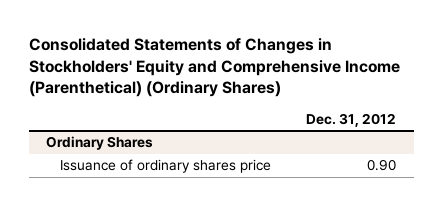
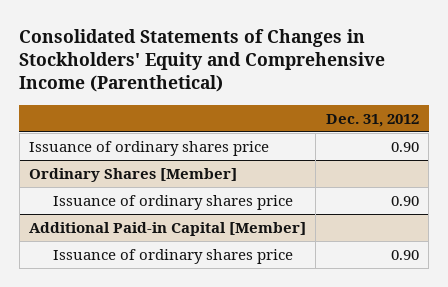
- Consolidated Statements of Changes in Stockholders' Equity and Comprehensive Income (Parenthetical) (Ordinary Shares)
+ Consolidated Statements of Changes in Stockholders' Equity and Comprehensive Income (Parenthetical)
- Ordinary Shares
+ Ordinary Shares [Member]
+ Issuance of ordinary shares price | 0.90
+ Additional Paid-in Capital [Member]
+ Issuance of ordinary shares price | 0.90

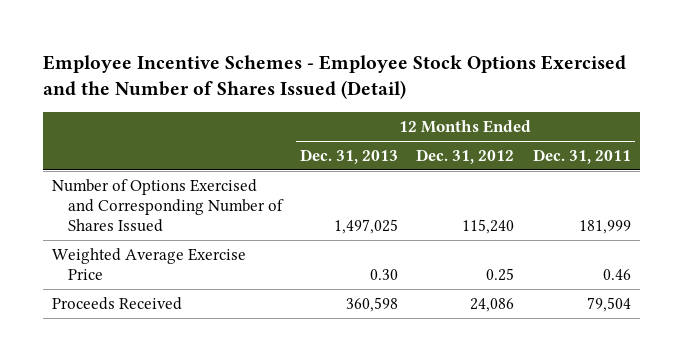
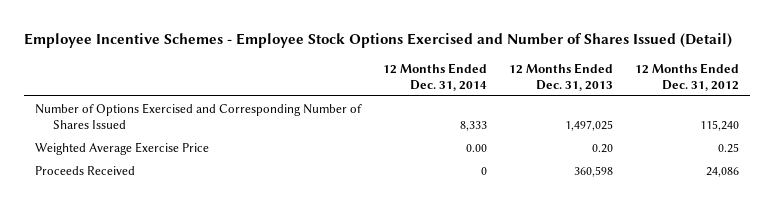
- Employee Incentive Schemes - Employee Stock Options Exercised and the Number of Shares Issued (Detail)
+ Employee Incentive Schemes - Employee Stock Options Exercised and Number of Shares Issued (Detail)
- | 12 Months Ended Dec. 31, 2013 | 12 Months Ended Dec. 31, 2012 | 12 Months Ended Dec. 31, 2011
+ | 12 Months Ended Dec. 31, 2014 | 12 Months Ended Dec. 31, 2013 | 12 Months Ended Dec. 31, 2012
- Weighted Average Exercise Price | 0.30 | 0.25 | 0.46
+ Weighted Average Exercise Price | 0.00 | 0.20 | 0.25

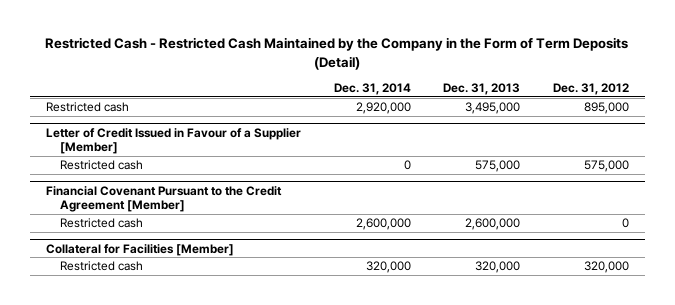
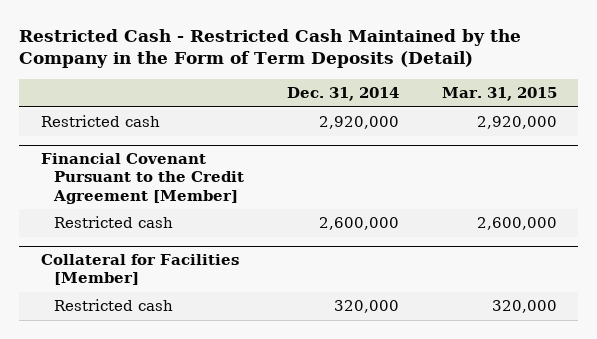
- | Dec. 31, 2014 | Dec. 31, 2013 | Dec. 31, 2012
+ | Dec. 31, 2014 | Mar. 31, 2015
- Letter of Credit Issued in Favour of a Supplier [Member]
- Restricted cash | 0 | 575,000 | 575,000

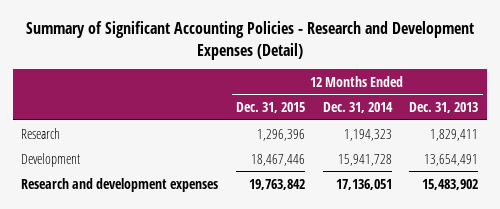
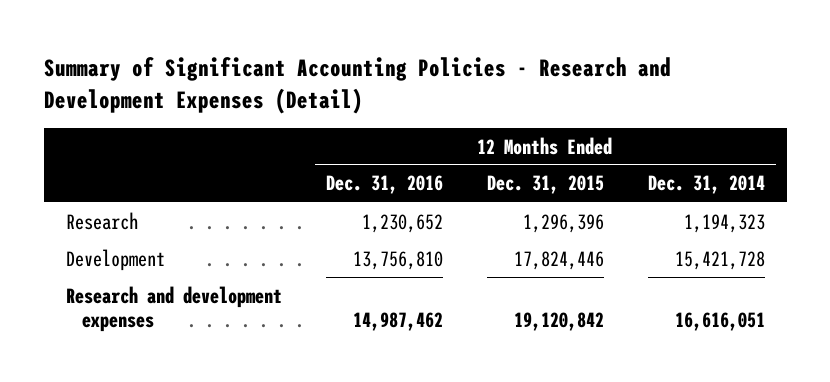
- | 12 Months Ended Dec. 31, 2015 | 12 Months Ended Dec. 31, 2014 | 12 Months Ended Dec. 31, 2013
+ | 12 Months Ended Dec. 31, 2016 | 12 Months Ended Dec. 31, 2015 | 12 Months Ended Dec. 31, 2014
- Development | 18,467,446 | 15,941,728 | 13,654,491
- Research and development expenses | 19,763,842 | 17,136,051 | 15,483,902
+ Development | 13,756,810 | 17,824,446 | 15,421,728
+ Research and development expenses | 14,987,462 | 19,120,842 | 16,616,051

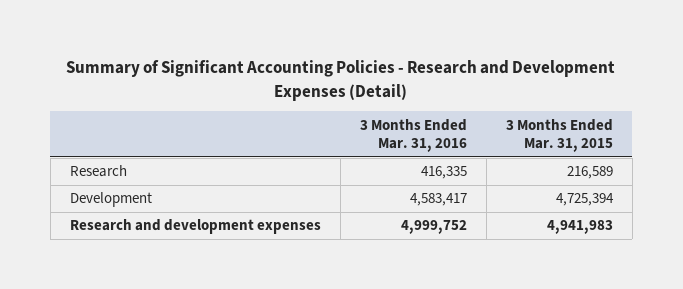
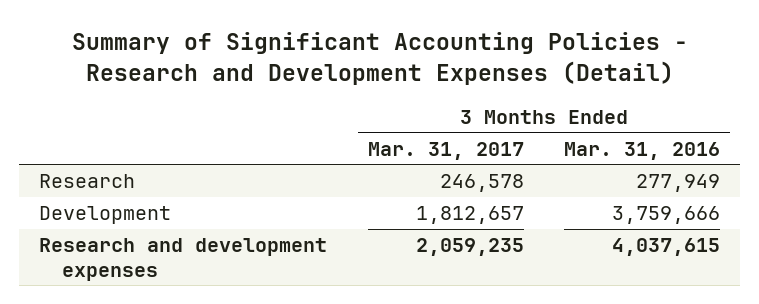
- | 3 Months Ended Mar. 31, 2016 | 3 Months Ended Mar. 31, 2015
+ | 3 Months Ended Mar. 31, 2017 | 3 Months Ended Mar. 31, 2016
- Research | 416,335 | 216,589
- Development | 4,583,417 | 4,725,394
- Research and development expenses | 4,999,752 | 4,941,983
+ Research | 246,578 | 277,949
+ Development | 1,812,657 | 3,759,666
+ Research and development expenses | 2,059,235 | 4,037,615

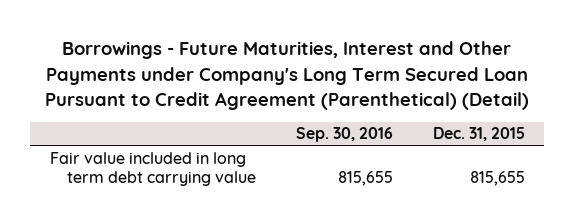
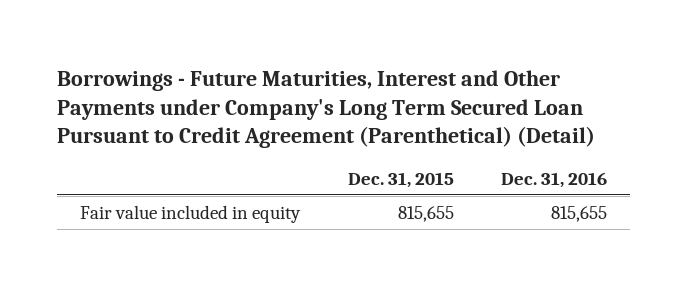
- | Sep. 30, 2016 | Dec. 31, 2015
+ | Dec. 31, 2015 | Dec. 31, 2016
- Fair value included in long term debt carrying value | 815,655 | 815,655
+ Fair value included in equity | 815,655 | 815,655

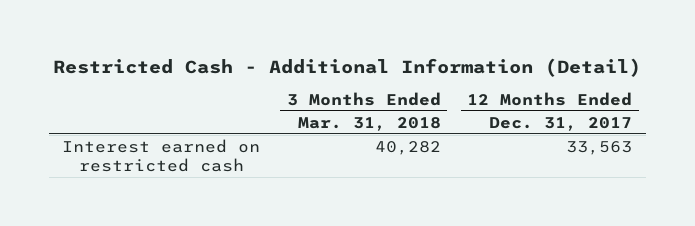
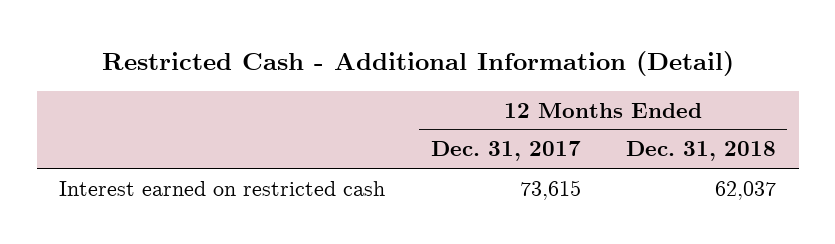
- | 3 Months Ended Mar. 31, 2018 | 12 Months Ended Dec. 31, 2017
+ | 12 Months Ended Dec. 31, 2017 | 12 Months Ended Dec. 31, 2018
- Interest earned on restricted cash | 40,282 | 33,563
+ Interest earned on restricted cash | 73,615 | 62,037

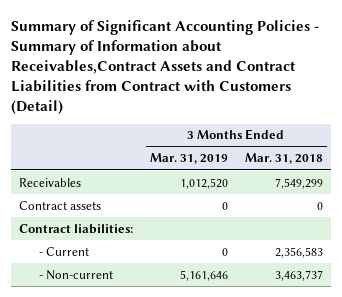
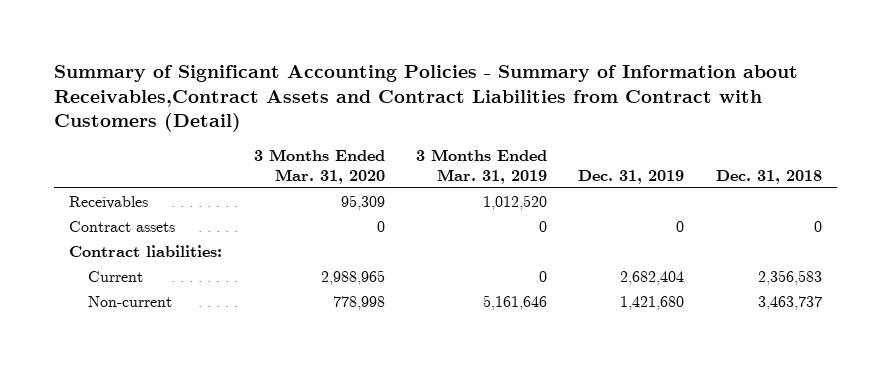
- | 3 Months Ended Mar. 31, 2019 | 3 Months Ended Mar. 31, 2018
+ | 3 Months Ended Mar. 31, 2020 | 3 Months Ended Mar. 31, 2019 | Dec. 31, 2019 | Dec. 31, 2018
- - Current | 0 | 2,356,583
- - Non-current | 5,161,646 | 3,463,737
+ Current | 2,988,965 | 0 | 2,682,404 | 2,356,583
+ Non-current | 778,998 | 5,161,646 | 1,421,680 | 3,463,737

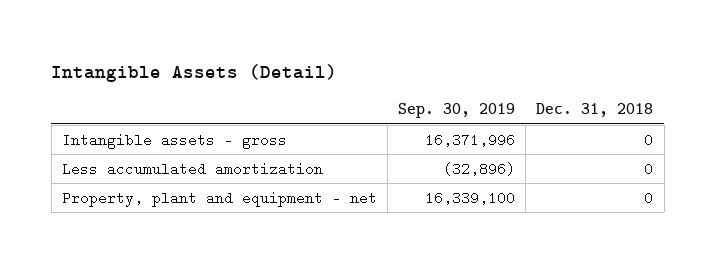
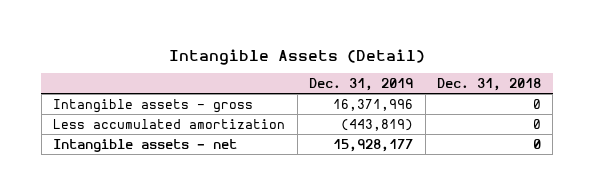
- | Sep. 30, 2019 | Dec. 31, 2018
+ | Dec. 31, 2019 | Dec. 31, 2018
- Property, plant and equipment - net | 16,339,100 | 0
+ Intangible assets - net | 15,928,177 | 0

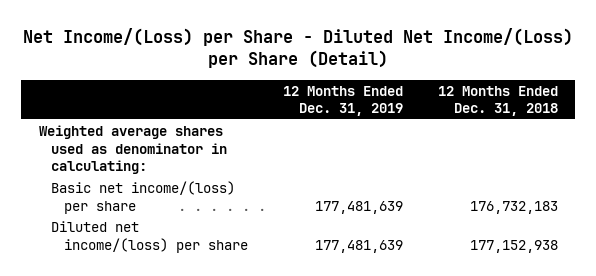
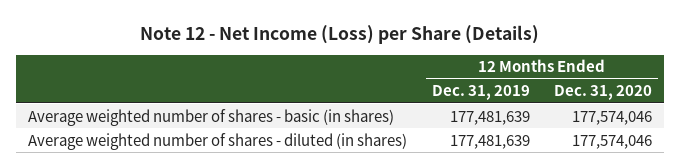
- Net Income/(Loss) per Share - Diluted Net Income/(Loss) per Share (Detail)
+ Note 12 - Net Income (Loss) per Share (Details)
- | 12 Months Ended Dec. 31, 2019 | 12 Months Ended Dec. 31, 2018
+ | 12 Months Ended Dec. 31, 2019 | 12 Months Ended Dec. 31, 2020
- Weighted average shares used as denominator in calculating:
- Basic net income/(loss) per share | 177,481,639 | 176,732,183
- Diluted net income/(loss) per share | 177,481,639 | 177,152,938
+ Average weighted number of shares - basic (in shares) | 177,481,639 | 177,574,046
+ Average weighted number of shares - diluted (in shares) | 177,481,639 | 177,574,046

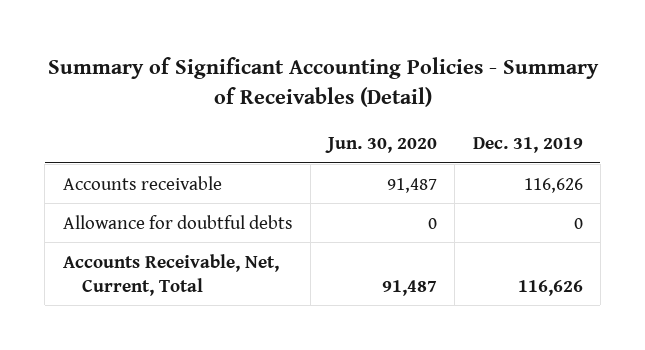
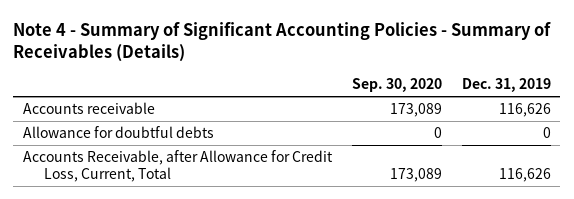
- Summary of Significant Accounting Policies - Summary of Receivables (Detail)
+ Note 4 - Summary of Significant Accounting Policies - Summary of Receivables (Details)
- | Jun. 30, 2020 | Dec. 31, 2019
+ | Sep. 30, 2020 | Dec. 31, 2019
- Accounts Receivable, Net, Current, Total | 91,487 | 116,626
+ Accounts Receivable, after Allowance for Credit Loss, Current, Total | 173,089 | 116,626

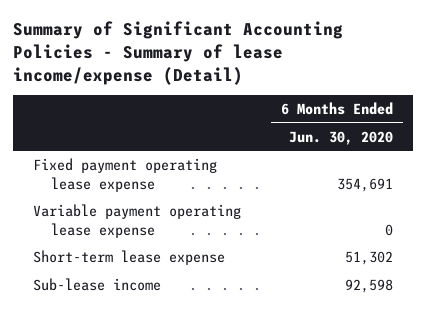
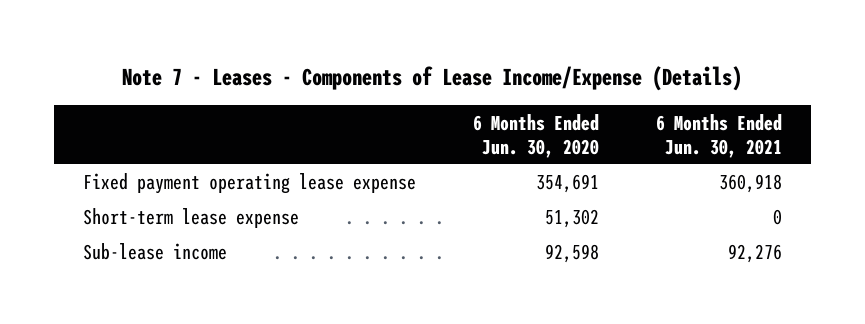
- Summary of Significant Accounting Policies - Summary of lease income/expense (Detail)
+ Note 7 - Leases - Components of Lease Income/Expense (Details)
- | 6 Months Ended Jun. 30, 2020
+ | 6 Months Ended Jun. 30, 2020 | 6 Months Ended Jun. 30, 2021
- Variable payment operating lease expense | 0

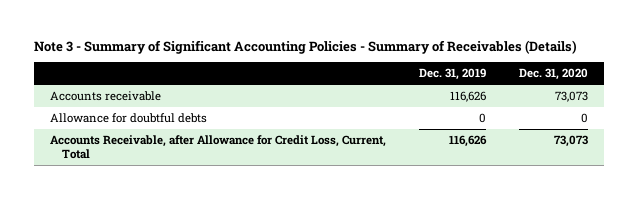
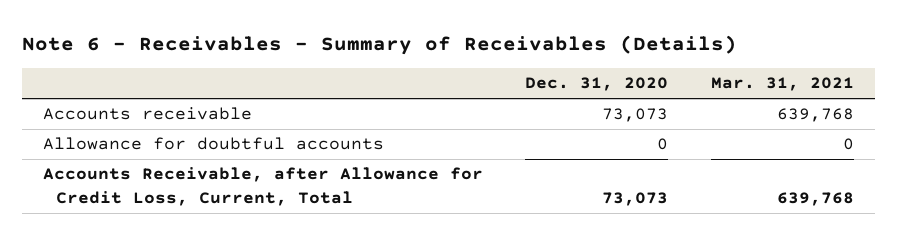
- Note 3 - Summary of Significant Accounting Policies - Summary of Receivables (Details)
+ Note 6 - Receivables - Summary of Receivables (Details)
- | Dec. 31, 2019 | Dec. 31, 2020
+ | Dec. 31, 2020 | Mar. 31, 2021
- Allowance for doubtful debts | 0 | 0
+ Allowance for doubtful accounts | 0 | 0

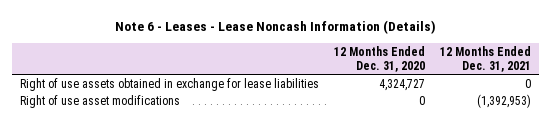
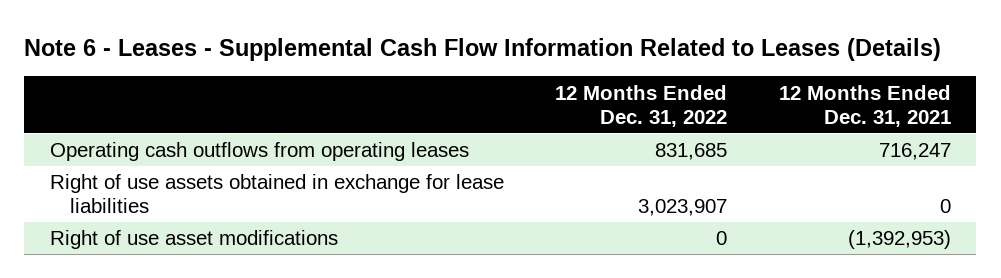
- Note 6 - Leases - Lease Noncash Information (Details)
+ Note 6 - Leases - Supplemental Cash Flow Information Related to Leases (Details)
- | 12 Months Ended Dec. 31, 2020 | 12 Months Ended Dec. 31, 2021
+ | 12 Months Ended Dec. 31, 2022 | 12 Months Ended Dec. 31, 2021
+ Operating cash outflows from operating leases | 831,685 | 716,247

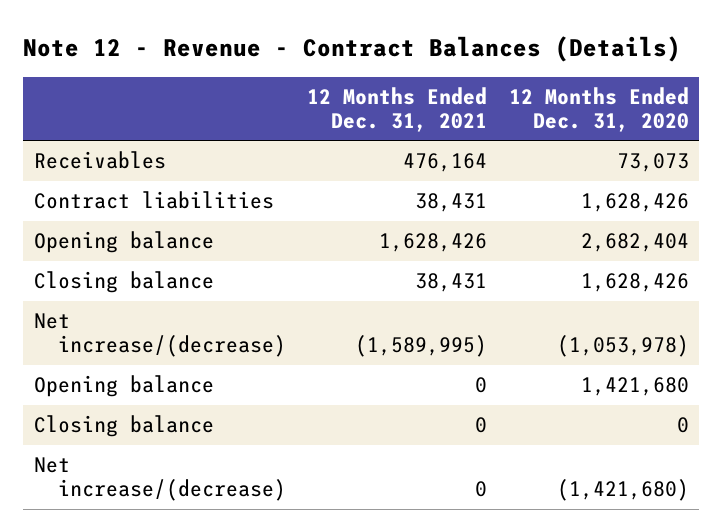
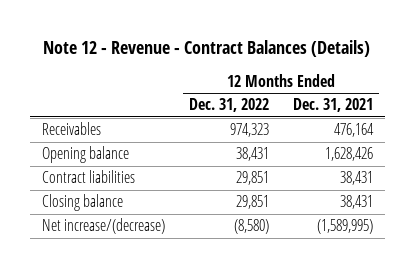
- | 12 Months Ended Dec. 31, 2021 | 12 Months Ended Dec. 31, 2020
+ | 12 Months Ended Dec. 31, 2022 | 12 Months Ended Dec. 31, 2021
moved down: Contract liabilities | 29,851 | 38,431
- Opening balance | 0 | 1,421,680
- Closing balance | 0 | 0
- Net increase/(decrease) | 0 | (1,421,680)

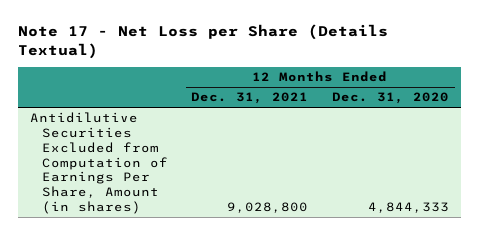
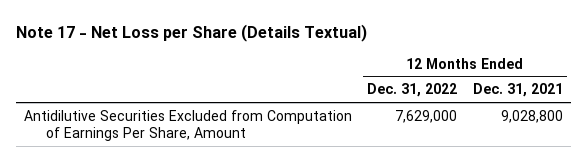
- | 12 Months Ended Dec. 31, 2021 | 12 Months Ended Dec. 31, 2020
+ | 12 Months Ended Dec. 31, 2022 | 12 Months Ended Dec. 31, 2021
- Antidilutive Securities Excluded from Computation of Earnings Per Share, Amount (in shares) | 9,028,800 | 4,844,333
+ Antidilutive Securities Excluded from Computation of Earnings Per Share, Amount | 7,629,000 | 9,028,800

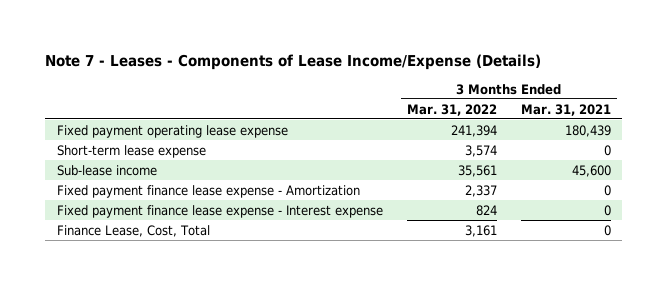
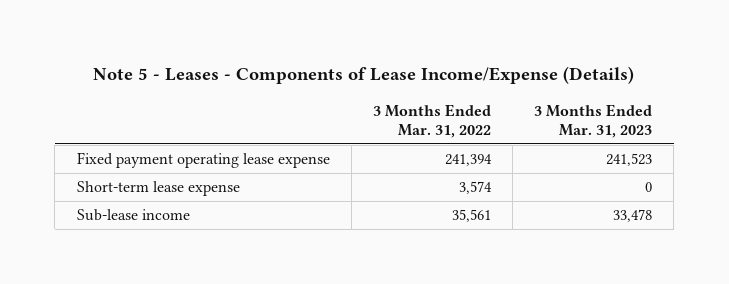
- Note 7 - Leases - Components of Lease Income/Expense (Details)
+ Note 5 - Leases - Components of Lease Income/Expense (Details)
- | 3 Months Ended Mar. 31, 2022 | 3 Months Ended Mar. 31, 2021
+ | 3 Months Ended Mar. 31, 2022 | 3 Months Ended Mar. 31, 2023
- Fixed payment finance lease expense - Amortization | 2,337 | 0
- Fixed payment finance lease expense - Interest expense | 824 | 0
- Finance Lease, Cost, Total | 3,161 | 0

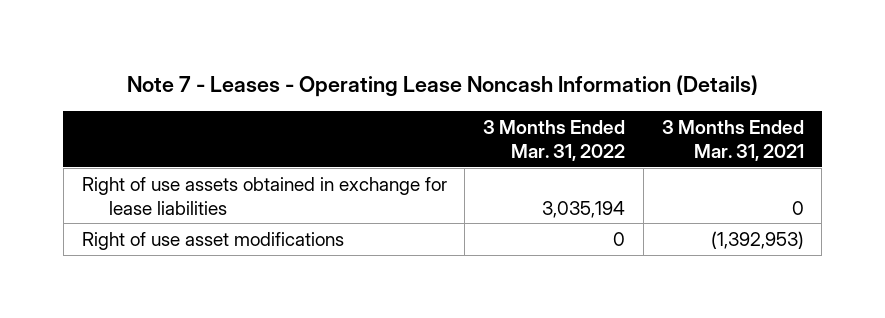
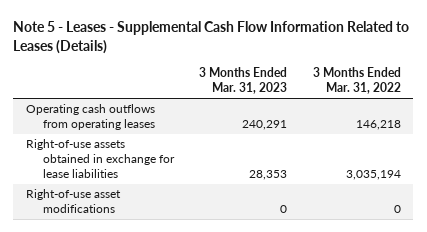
- Note 7 - Leases - Operating Lease Noncash Information (Details)
+ Note 5 - Leases - Supplemental Cash Flow Information Related to Leases (Details)
- | 3 Months Ended Mar. 31, 2022 | 3 Months Ended Mar. 31, 2021
+ | 3 Months Ended Mar. 31, 2023 | 3 Months Ended Mar. 31, 2022
- Right of use assets obtained in exchange for lease liabilities | 3,035,194 | 0
- Right of use asset modifications | 0 | (1,392,953)
+ Operating cash outflows from operating leases | 240,291 | 146,218
+ Right-of-use assets obtained in exchange for lease liabilities | 28,353 | 3,035,194
+ Right-of-use asset modifications | 0 | 0

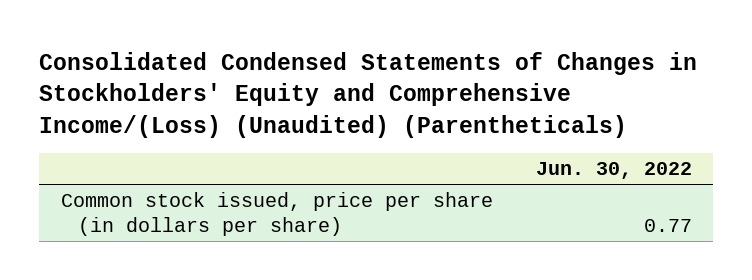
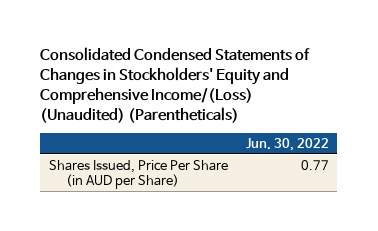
- Common stock issued, price per share (in dollars per share) | 0.77
+ Shares Issued, Price Per Share (in AUD per Share) | 0.77

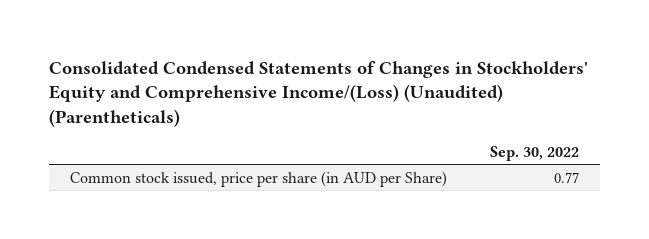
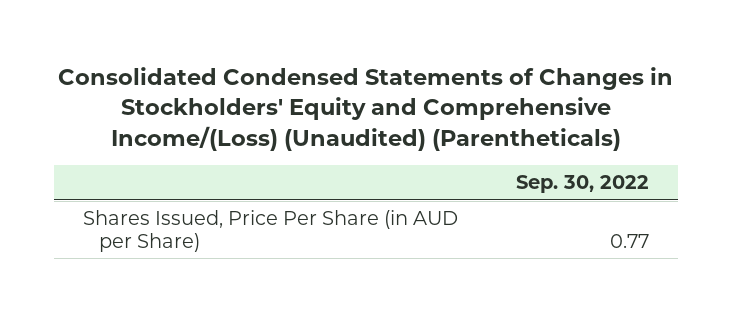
- Common stock issued, price per share (in AUD per Share) | 0.77
+ Shares Issued, Price Per Share (in AUD per Share) | 0.77

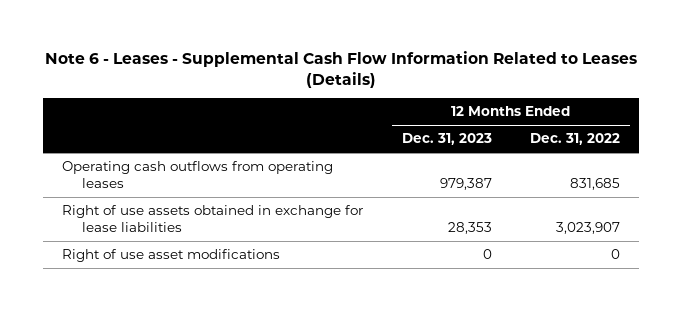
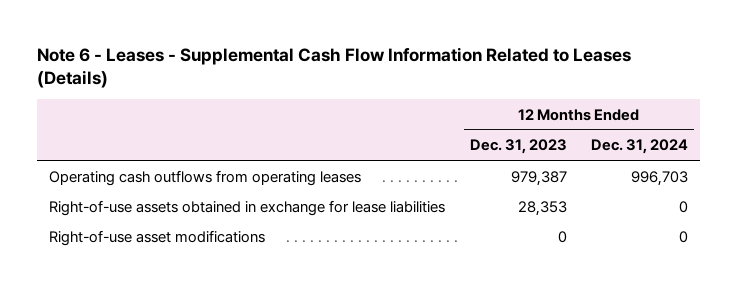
- | 12 Months Ended Dec. 31, 2023 | 12 Months Ended Dec. 31, 2022
+ | 12 Months Ended Dec. 31, 2023 | 12 Months Ended Dec. 31, 2024
- Right of use assets obtained in exchange for lease liabilities | 28,353 | 3,023,907
- Right of use asset modifications | 0 | 0
+ Right-of-use assets obtained in exchange for lease liabilities | 28,353 | 0
+ Right-of-use asset modifications | 0 | 0

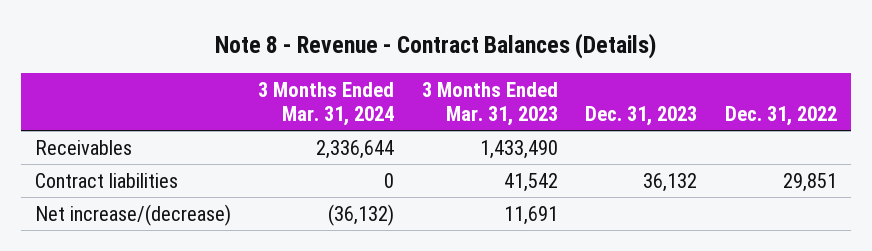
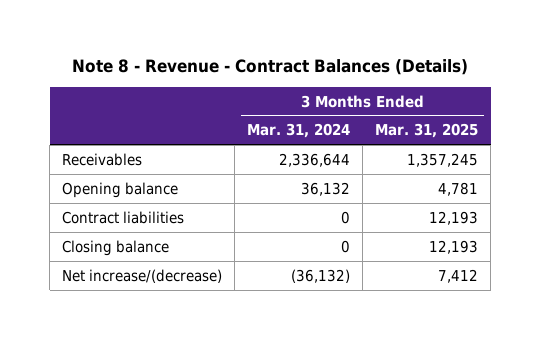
- | 3 Months Ended Mar. 31, 2024 | 3 Months Ended Mar. 31, 2023 | Dec. 31, 2023 | Dec. 31, 2022
+ | 3 Months Ended Mar. 31, 2024 | 3 Months Ended Mar. 31, 2025
+ Opening balance | 36,132 | 4,781
+ Closing balance | 0 | 12,193

